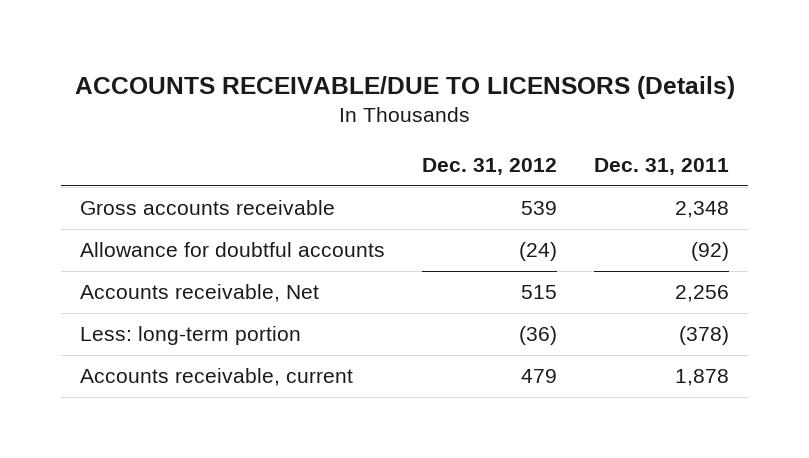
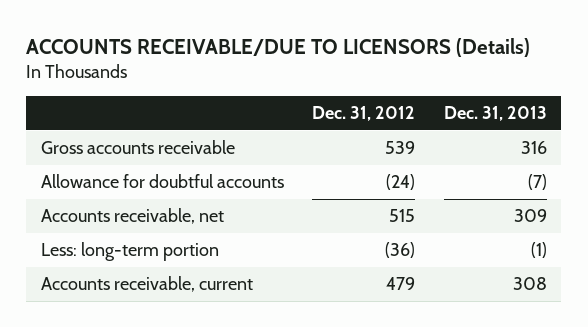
- | Dec. 31, 2012 | Dec. 31, 2011
+ | Dec. 31, 2012 | Dec. 31, 2013
- Accounts receivable, Net | 515 | 2,256
+ Accounts receivable, net | 515 | 309

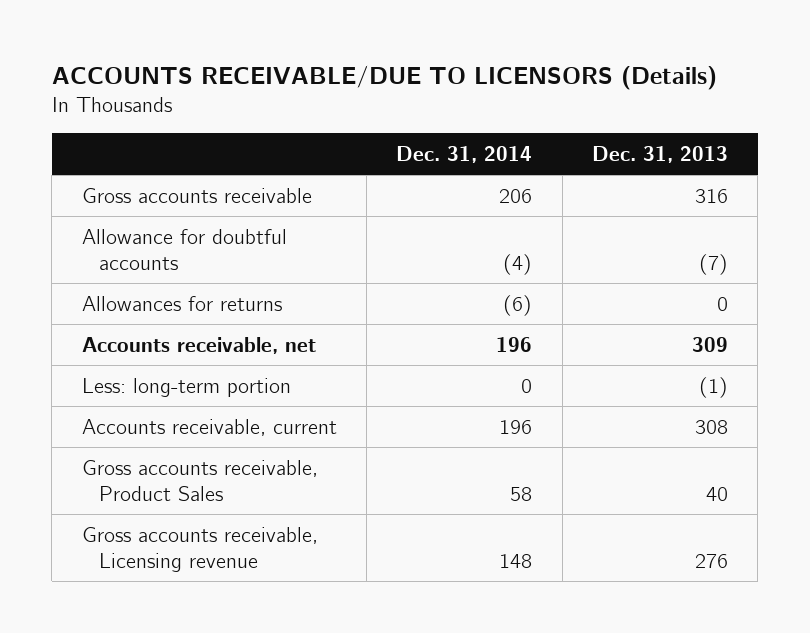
- | Dec. 31, 2012 | Dec. 31, 2013
+ | Dec. 31, 2014 | Dec. 31, 2013
+ Allowances for returns | (6) | 0
+ Gross accounts receivable, Product Sales | 58 | 40
+ Gross accounts receivable, Licensing revenue | 148 | 276

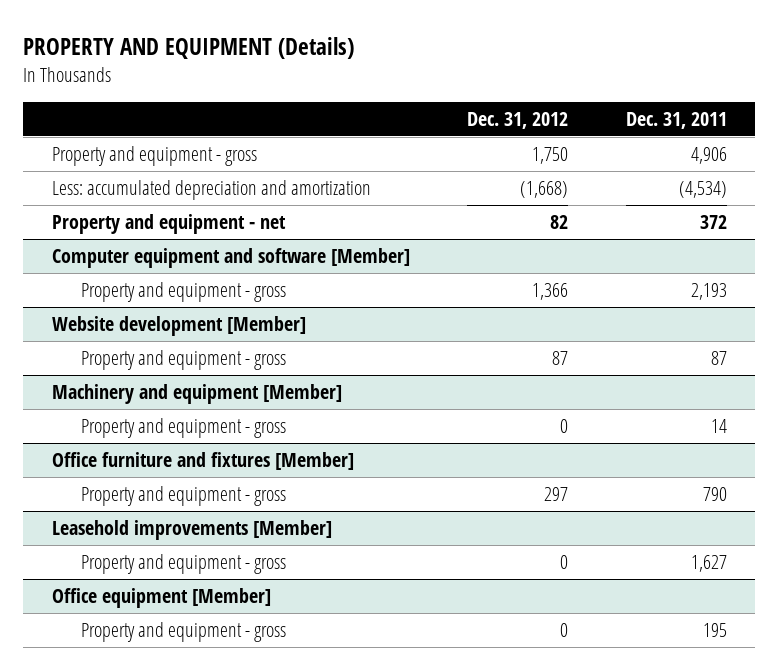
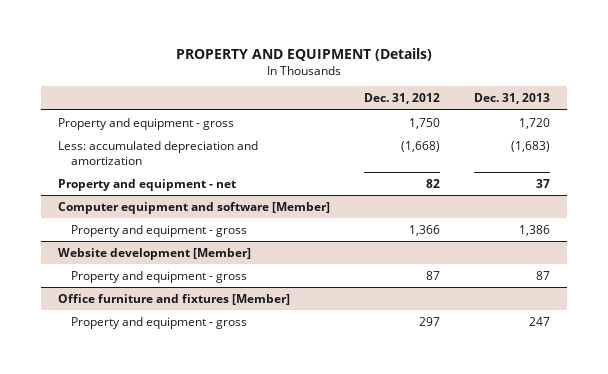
- | Dec. 31, 2012 | Dec. 31, 2011
+ | Dec. 31, 2012 | Dec. 31, 2013
- Machinery and equipment [Member]
- Property and equipment - gross | 0 | 14
- Leasehold improvements [Member]
- Property and equipment - gross | 0 | 1,627
- Office equipment [Member]
- Property and equipment - gross | 0 | 195

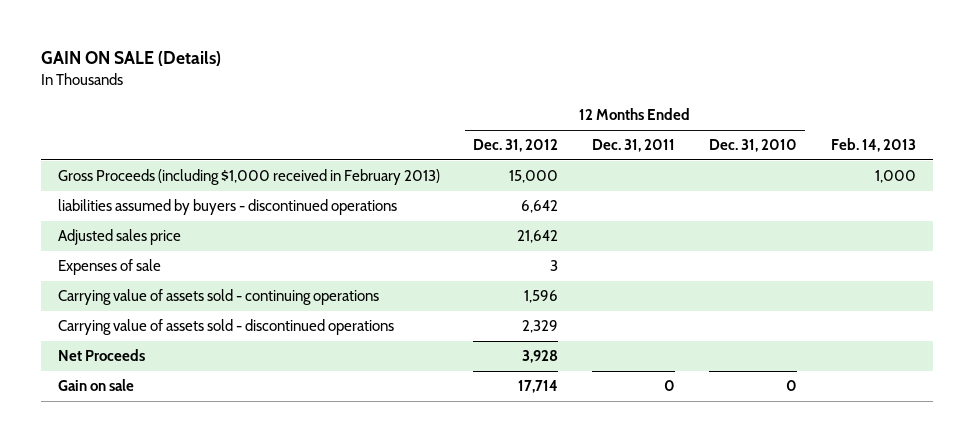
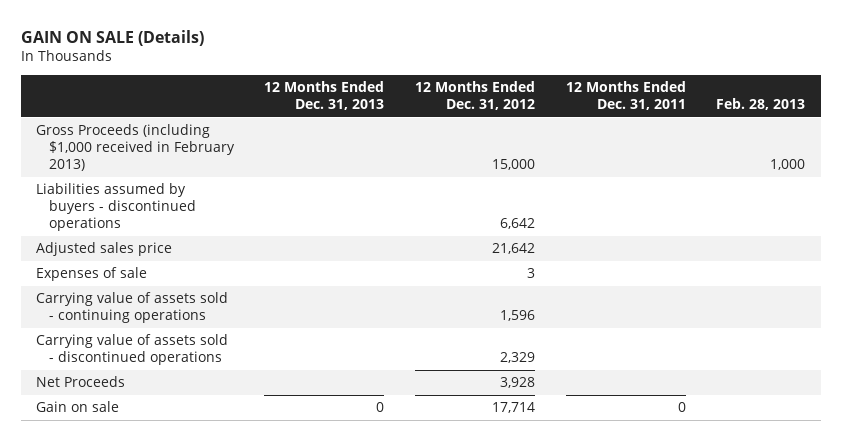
- | 12 Months Ended Dec. 31, 2012 | 12 Months Ended Dec. 31, 2011 | 12 Months Ended Dec. 31, 2010 | Feb. 14, 2013
+ | 12 Months Ended Dec. 31, 2013 | 12 Months Ended Dec. 31, 2012 | 12 Months Ended Dec. 31, 2011 | Feb. 28, 2013
- liabilities assumed by buyers - discontinued operations | 6,642 | | |
+ Liabilities assumed by buyers - discontinued operations | | 6,642 | |

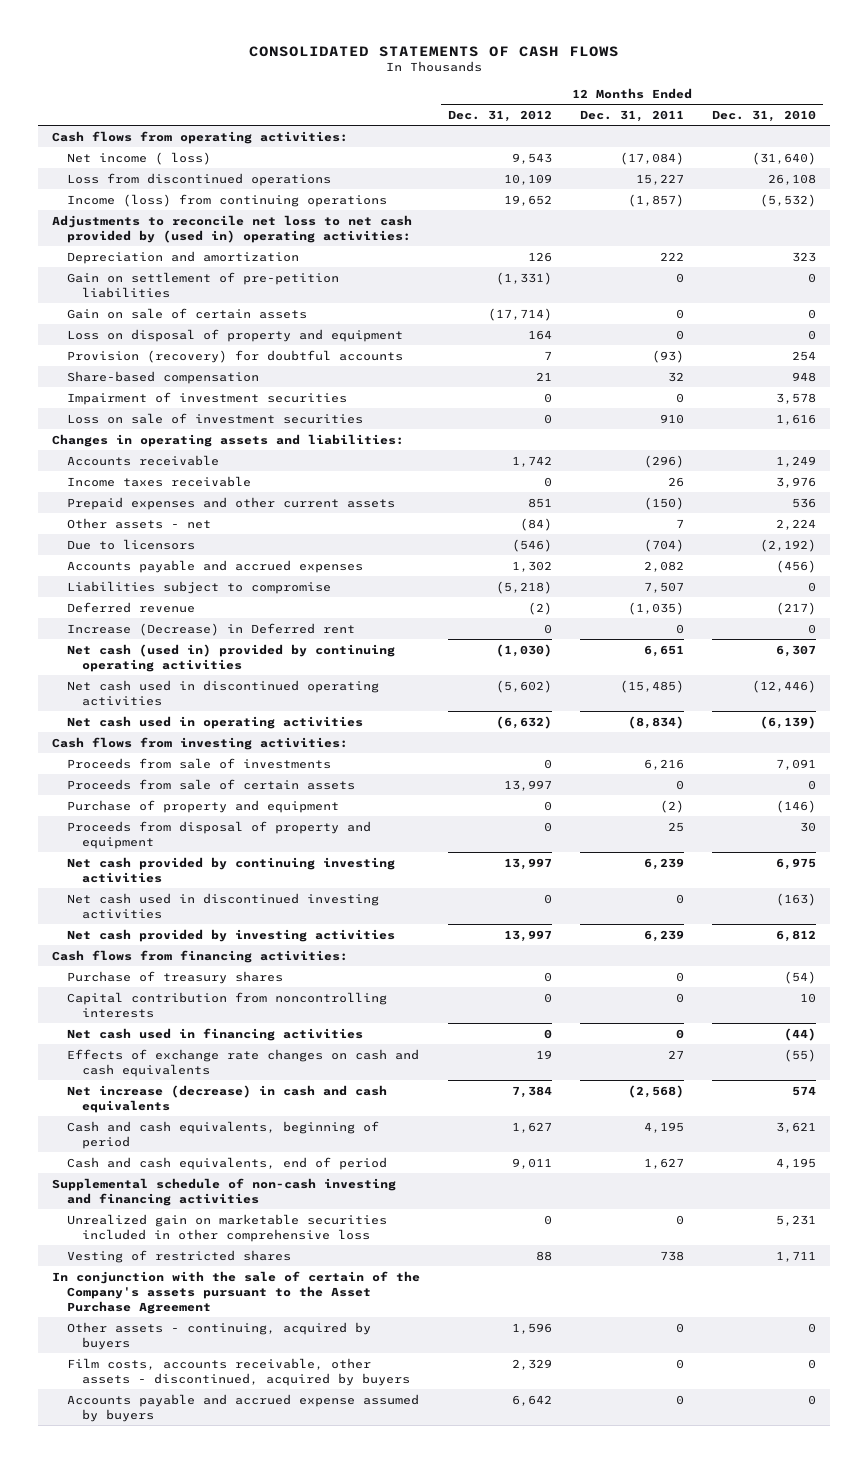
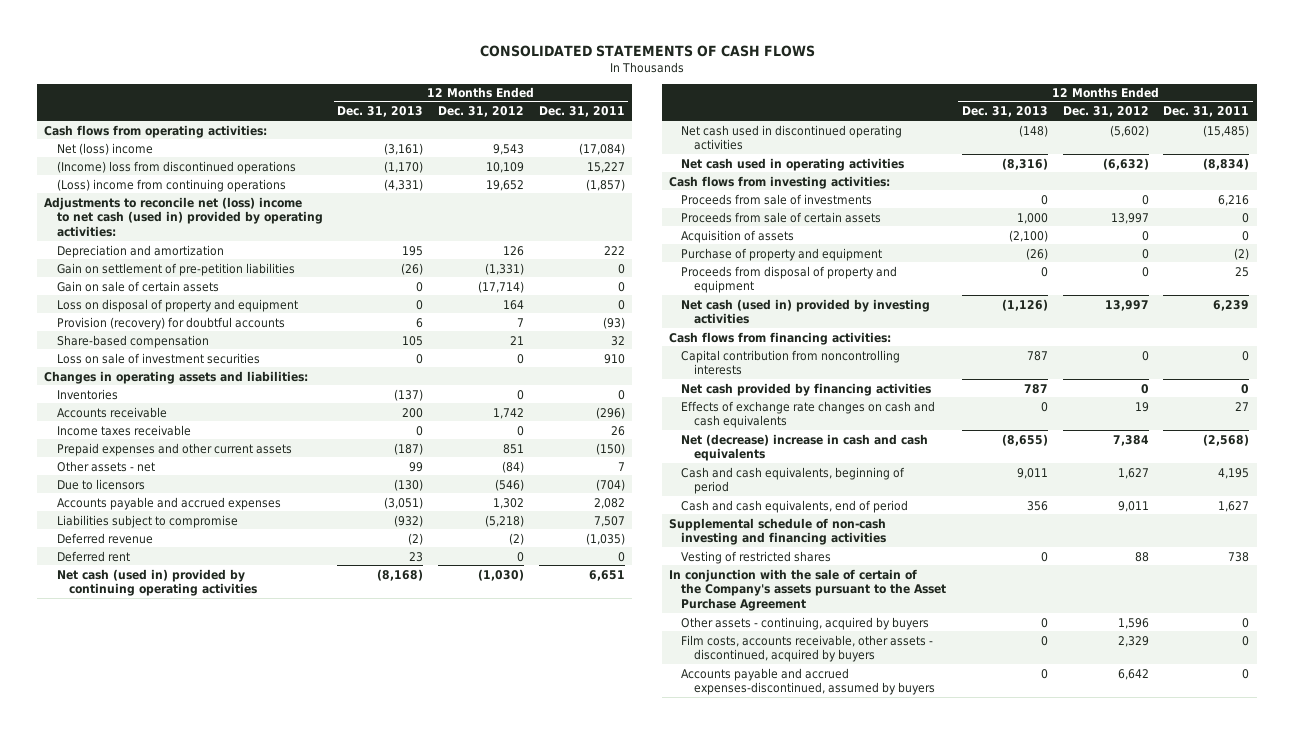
- | 12 Months Ended Dec. 31, 2012 | 12 Months Ended Dec. 31, 2011 | 12 Months Ended Dec. 31, 2010
+ | 12 Months Ended Dec. 31, 2013 | 12 Months Ended Dec. 31, 2012 | 12 Months Ended Dec. 31, 2011
- Net income ( loss) | 9,543 | (17,084) | (31,640)
- Loss from discontinued operations | 10,109 | 15,227 | 26,108
- Income (loss) from continuing operations | 19,652 | (1,857) | (5,532)
- Adjustments to reconcile net loss to net cash provided by (used in) operating activities:
+ Net (loss) income | (3,161) | 9,543 | (17,084)
+ (Income) loss from discontinued operations | (1,170) | 10,109 | 15,227
+ (Loss) income from continuing operations | (4,331) | 19,652 | (1,857)
+ Adjustments to reconcile net (loss) income to net cash (used in) provided by operating activities:
- Impairment of investment securities | 0 | 0 | 3,578
+ Inventories | (137) | 0 | 0
- Increase (Decrease) in Deferred rent | 0 | 0 | 0
+ Deferred rent | 23 | 0 | 0
+ Acquisition of assets | (2,100) | 0 | 0
- Net cash provided by continuing investing activities | 13,997 | 6,239 | 6,975
- Net cash used in discontinued investing activities | 0 | 0 | (163)
- Net cash provided by investing activities | 13,997 | 6,239 | 6,812
+ Net cash (used in) provided by investing activities | (1,126) | 13,997 | 6,239
- Purchase of treasury shares | 0 | 0 | (54)
- Net cash used in financing activities | 0 | 0 | (44)
+ Net cash provided by financing activities | 787 | 0 | 0
- Net increase (decrease) in cash and cash equivalents | 7,384 | (2,568) | 574
+ Net (decrease) increase in cash and cash equivalents | (8,655) | 7,384 | (2,568)
- Unrealized gain on marketable securities included in other comprehensive loss | 0 | 0 | 5,231
- Accounts payable and accrued expense assumed by buyers | 6,642 | 0 | 0
+ Accounts payable and accrued expenses-discontinued, assumed by buyers | 0 | 6,642 | 0

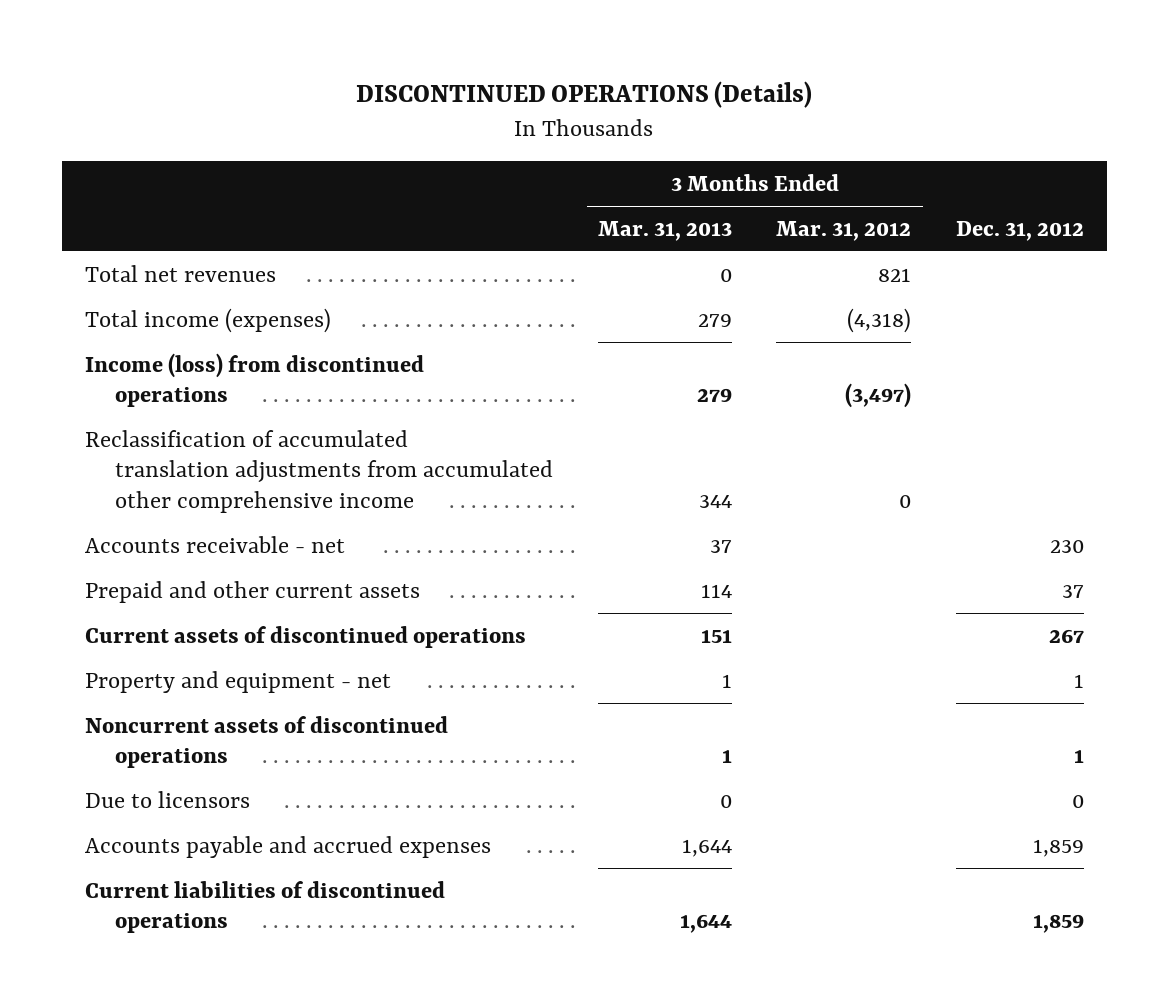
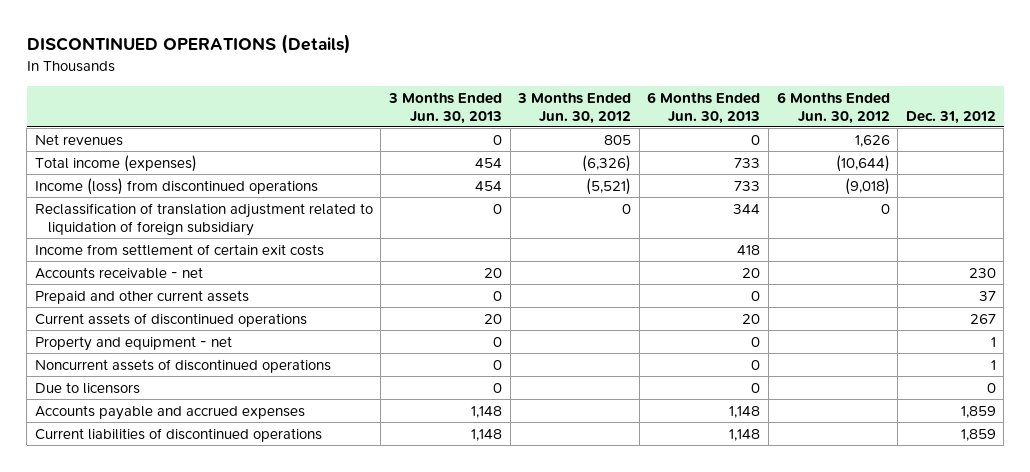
- | 3 Months Ended Mar. 31, 2013 | 3 Months Ended Mar. 31, 2012 | Dec. 31, 2012
+ | 3 Months Ended Jun. 30, 2013 | 3 Months Ended Jun. 30, 2012 | 6 Months Ended Jun. 30, 2013 | 6 Months Ended Jun. 30, 2012 | Dec. 31, 2012
- Total net revenues | 0 | 821 |
+ Net revenues | 0 | 805 | 0 | 1,626 |
- Reclassification of accumulated translation adjustments from accumulated other comprehensive income | 344 | 0 |
+ Reclassification of translation adjustment related to liquidation of foreign subsidiary | 0 | 0 | 344 | 0 |
+ Income from settlement of certain exit costs | | | 418 | |

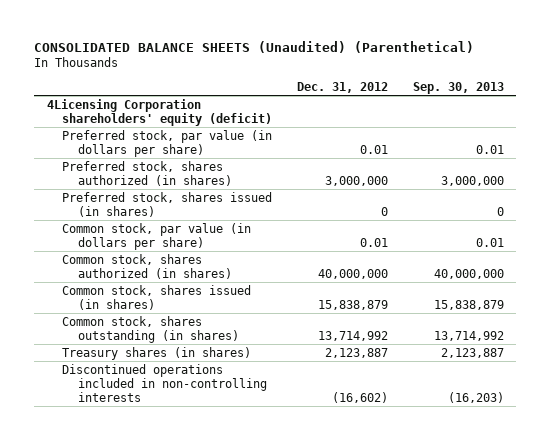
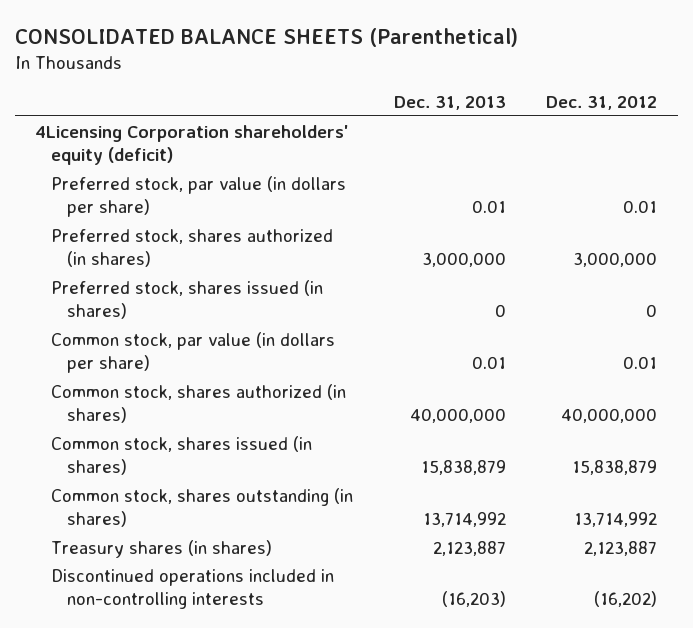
- CONSOLIDATED BALANCE SHEETS (Unaudited) (Parenthetical)
+ CONSOLIDATED BALANCE SHEETS (Parenthetical)
- | Dec. 31, 2012 | Sep. 30, 2013
+ | Dec. 31, 2013 | Dec. 31, 2012
- Discontinued operations included in non-controlling interests | (16,602) | (16,203)
+ Discontinued operations included in non-controlling interests | (16,203) | (16,202)

